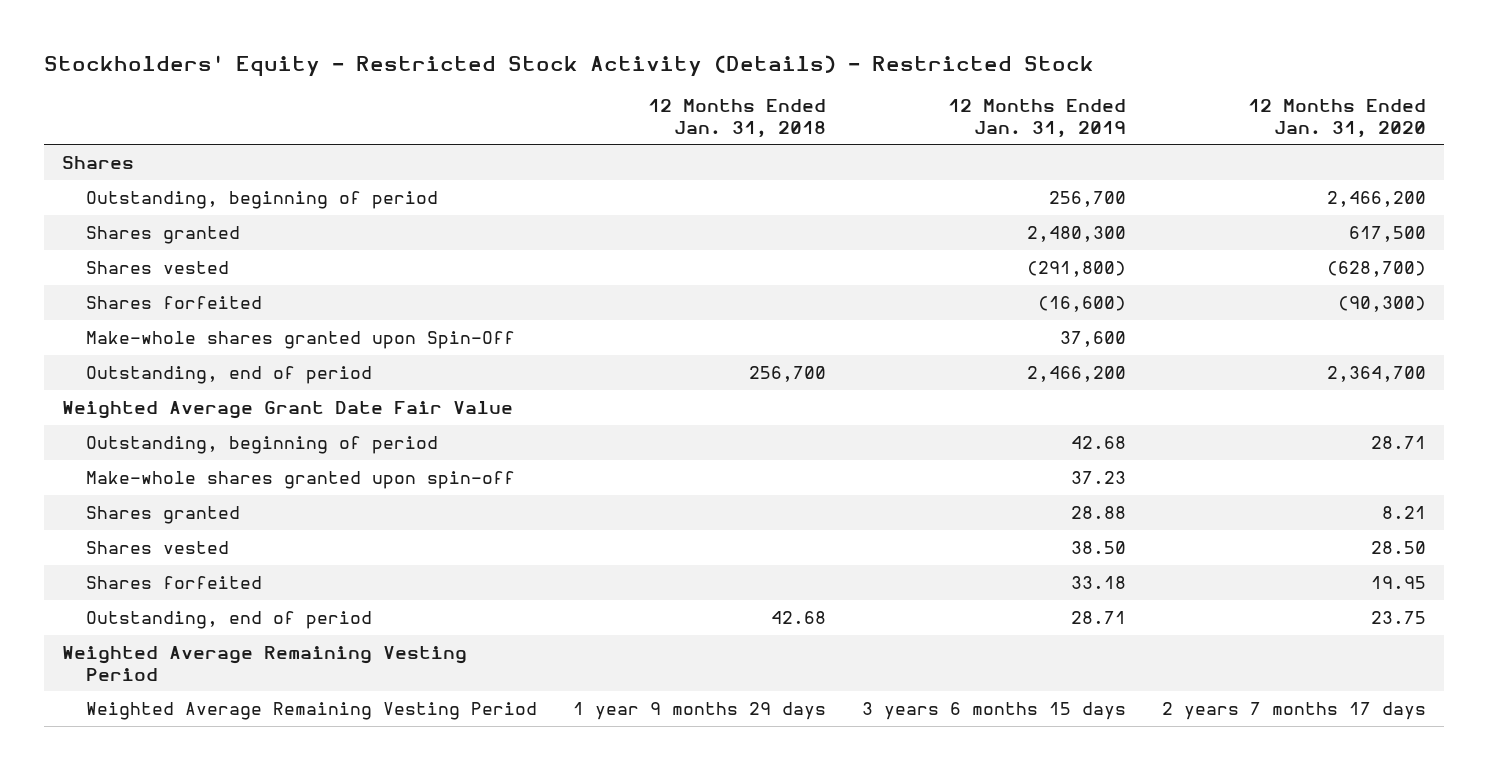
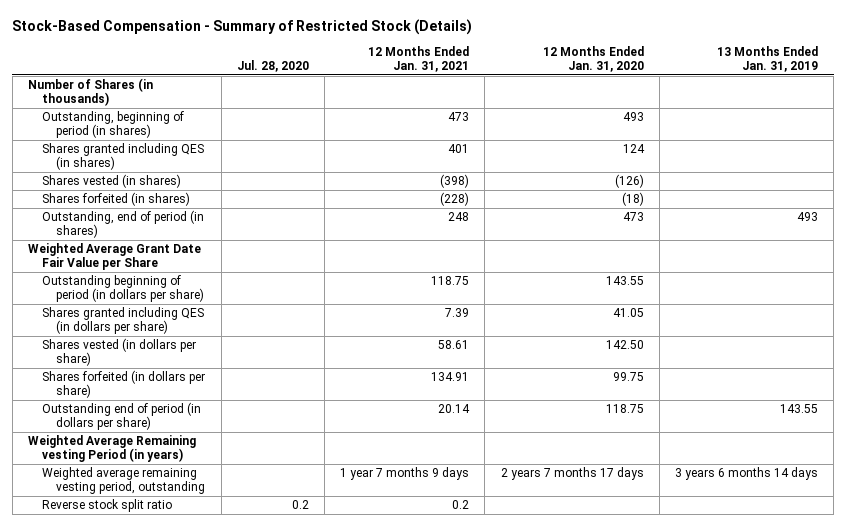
- Stockholders' Equity - Restricted Stock Activity (Details) - Restricted Stock
+ Stock-Based Compensation - Summary of Restricted Stock (Details)
- | 12 Months Ended Jan. 31, 2018 | 12 Months Ended Jan. 31, 2019 | 12 Months Ended Jan. 31, 2020
+ | Jul. 28, 2020 | 12 Months Ended Jan. 31, 2021 | 12 Months Ended Jan. 31, 2020 | 13 Months Ended Jan. 31, 2019
- Shares
- Outstanding, beginning of period | | 256,700 | 2,466,200
- Shares granted | | 2,480,300 | 617,500
- Shares vested | | (291,800) | (628,700)
- Shares forfeited | | (16,600) | (90,300)
- Make-whole shares granted upon Spin-Off | | 37,600 |
- Outstanding, end of period | 256,700 | 2,466,200 | 2,364,700
- Weighted Average Grant Date Fair Value
- Outstanding, beginning of period | | 42.68 | 28.71
- Make-whole shares granted upon spin-off | | 37.23 |
- Shares granted | | 28.88 | 8.21
- Shares vested | | 38.50 | 28.50
- Shares forfeited | | 33.18 | 19.95
- Outstanding, end of period | 42.68 | 28.71 | 23.75
- Weighted Average Remaining Vesting Period
- Weighted Average Remaining Vesting Period | 1 year 9 months 29 days | 3 years 6 months 15 days | 2 years 7 months 17 days
+ Number of Shares (in thousands)
+ Outstanding, beginning of period (in shares) | | 473 | 493 |
+ Shares granted including QES (in shares) | | 401 | 124 |
+ Shares vested (in shares) | | (398) | (126) |
+ Shares forfeited (in shares) | | (228) | (18) |
+ Outstanding, end of period (in shares) | | 248 | 473 | 493
+ Weighted Average Grant Date Fair Value per Share
+ Outstanding beginning of period (in dollars per share) | | 118.75 | 143.55 |
+ Shares granted including QES (in dollars per share) | | 7.39 | 41.05 |
+ Shares vested (in dollars per share) | | 58.61 | 142.50 |
+ Shares forfeited (in dollars per share) | | 134.91 | 99.75 |
+ Outstanding end of period (in dollars per share) | | 20.14 | 118.75 | 143.55
+ Weighted Average Remaining vesting Period (in years)
+ Weighted average remaining vesting period, outstanding | | 1 year 7 months 9 days | 2 years 7 months 17 days | 3 years 6 months 14 days
+ Reverse stock split ratio | 0.2 | 0.2 | |

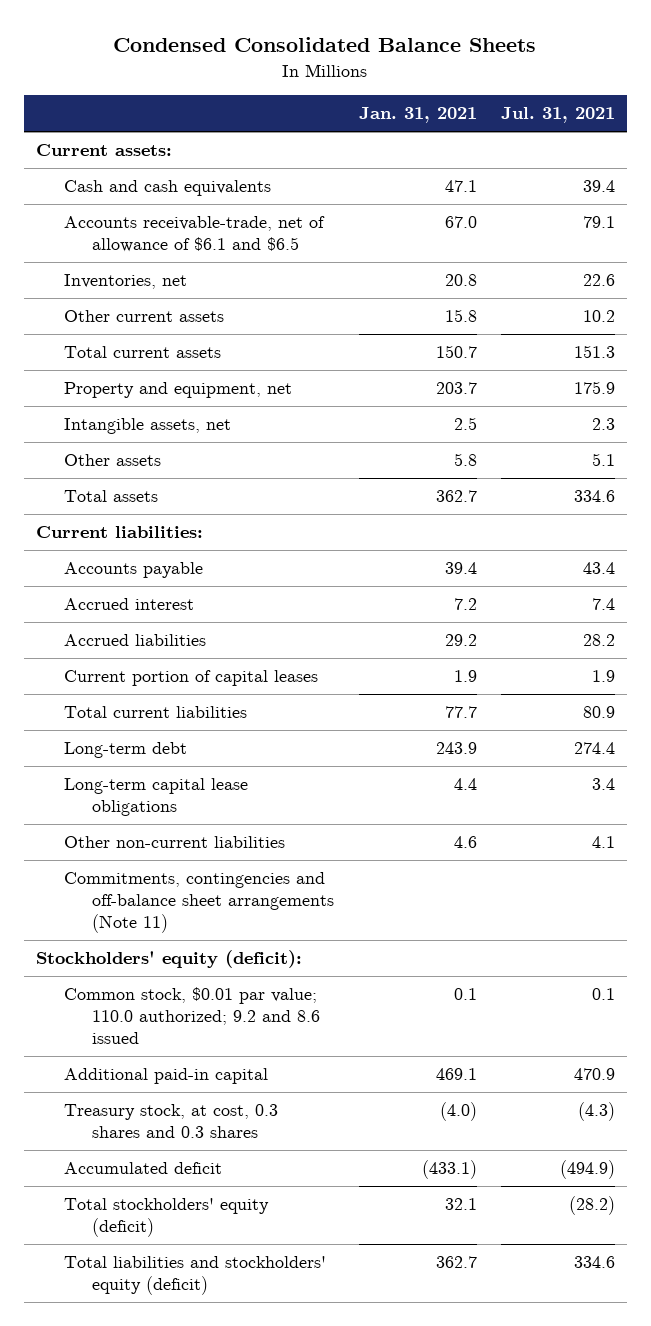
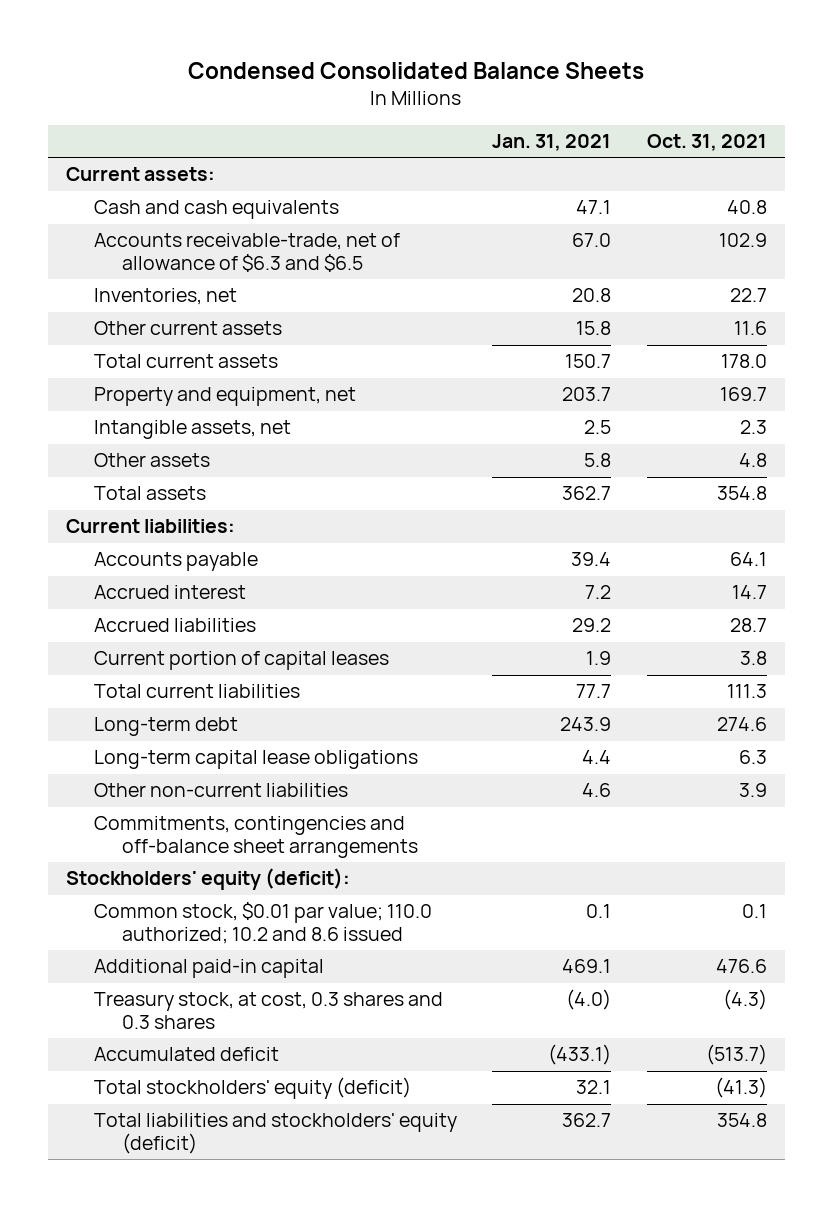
- | Jan. 31, 2021 | Jul. 31, 2021
+ | Jan. 31, 2021 | Oct. 31, 2021
- Accounts receivable-trade, net of allowance of $6.1 and $6.5 | 67.0 | 79.1
+ Accounts receivable-trade, net of allowance of $6.3 and $6.5 | 67.0 | 102.9
- Commitments, contingencies and off-balance sheet arrangements (Note 11)
+ Commitments, contingencies and off-balance sheet arrangements
- Common stock, $0.01 par value; 110.0 authorized; 9.2 and 8.6 issued | 0.1 | 0.1
+ Common stock, $0.01 par value; 110.0 authorized; 10.2 and 8.6 issued | 0.1 | 0.1

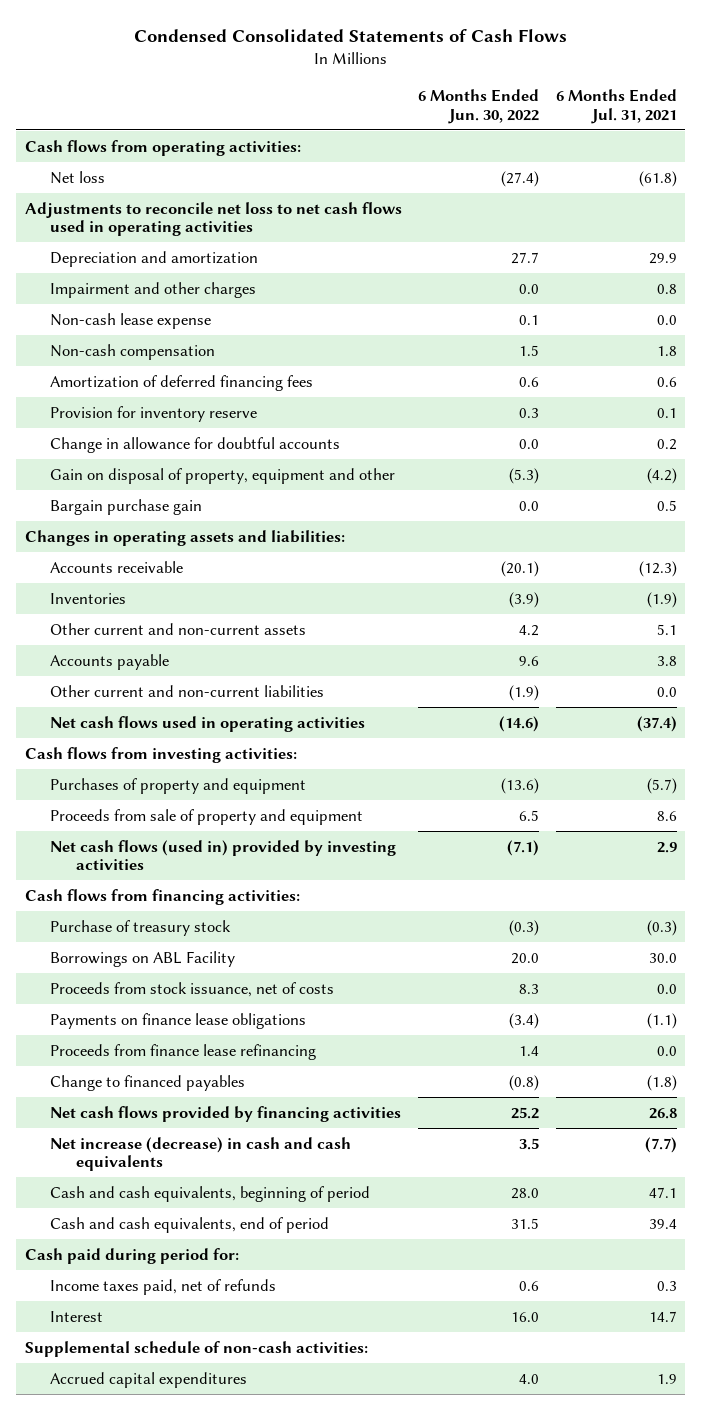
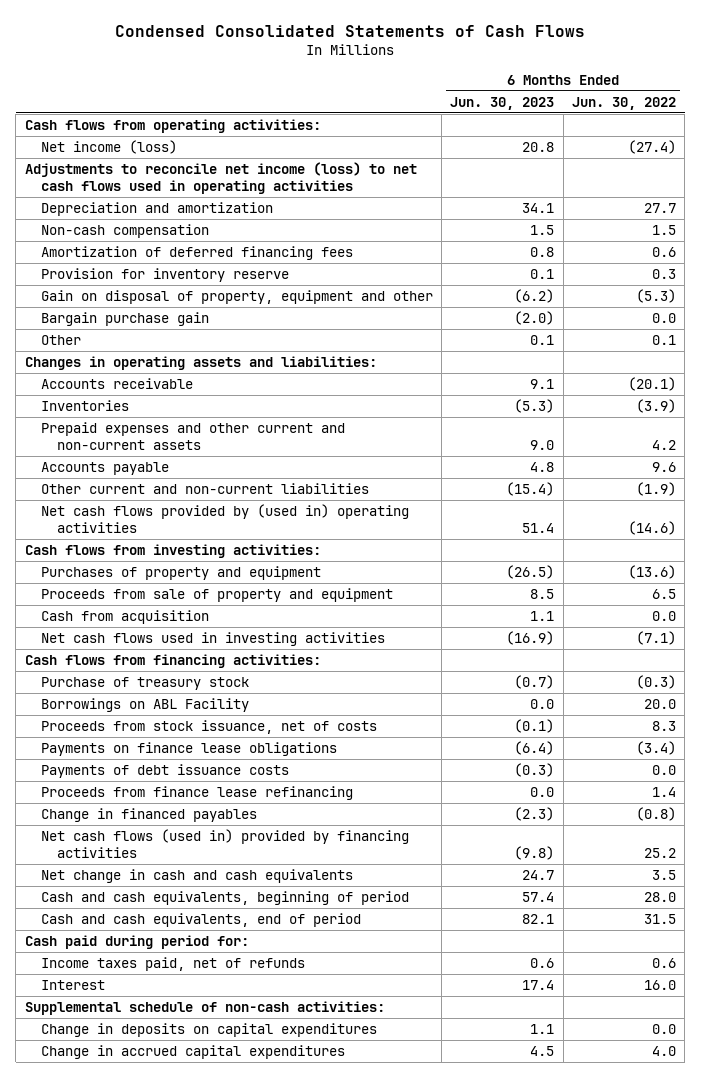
- | 6 Months Ended Jun. 30, 2022 | 6 Months Ended Jul. 31, 2021
+ | 6 Months Ended Jun. 30, 2023 | 6 Months Ended Jun. 30, 2022
- Net loss | (27.4) | (61.8)
- Adjustments to reconcile net loss to net cash flows used in operating activities
+ Net income (loss) | 20.8 | (27.4)
+ Adjustments to reconcile net income (loss) to net cash flows used in operating activities
- Impairment and other charges | 0.0 | 0.8
- Non-cash lease expense | 0.1 | 0.0
- Change in allowance for doubtful accounts | 0.0 | 0.2
+ Other | 0.1 | 0.1
- Other current and non-current assets | 4.2 | 5.1
+ Prepaid expenses and other current and non-current assets | 9.0 | 4.2
- Net cash flows used in operating activities | (14.6) | (37.4)
+ Net cash flows provided by (used in) operating activities | 51.4 | (14.6)
- Net cash flows (used in) provided by investing activities | (7.1) | 2.9
+ Cash from acquisition | 1.1 | 0.0
+ Net cash flows used in investing activities | (16.9) | (7.1)
+ Payments of debt issuance costs | (0.3) | 0.0
- Change to financed payables | (0.8) | (1.8)
- Net cash flows provided by financing activities | 25.2 | 26.8
- Net increase (decrease) in cash and cash equivalents | 3.5 | (7.7)
+ Change in financed payables | (2.3) | (0.8)
+ Net cash flows (used in) provided by financing activities | (9.8) | 25.2
+ Net change in cash and cash equivalents | 24.7 | 3.5
- Accrued capital expenditures | 4.0 | 1.9
+ Change in deposits on capital expenditures | 1.1 | 0.0
+ Change in accrued capital expenditures | 4.5 | 4.0

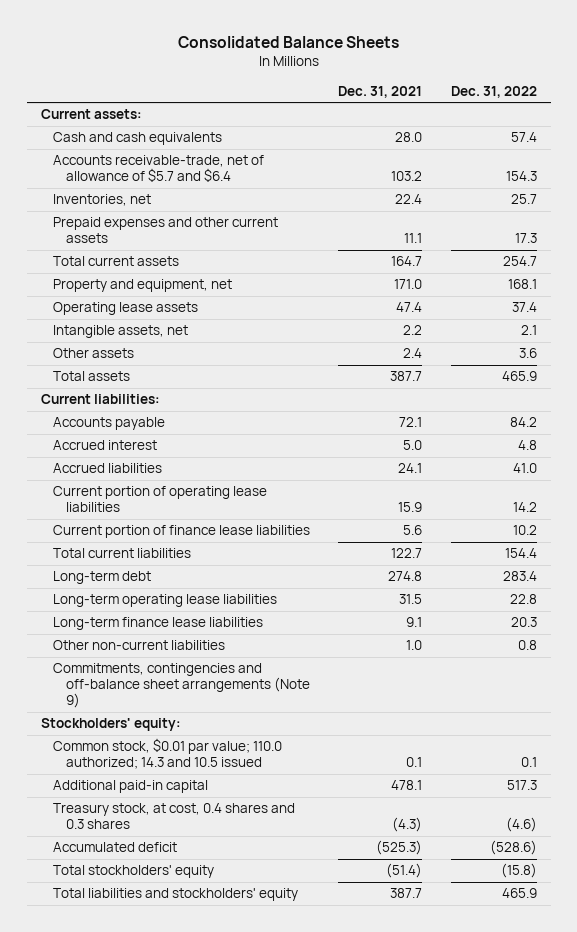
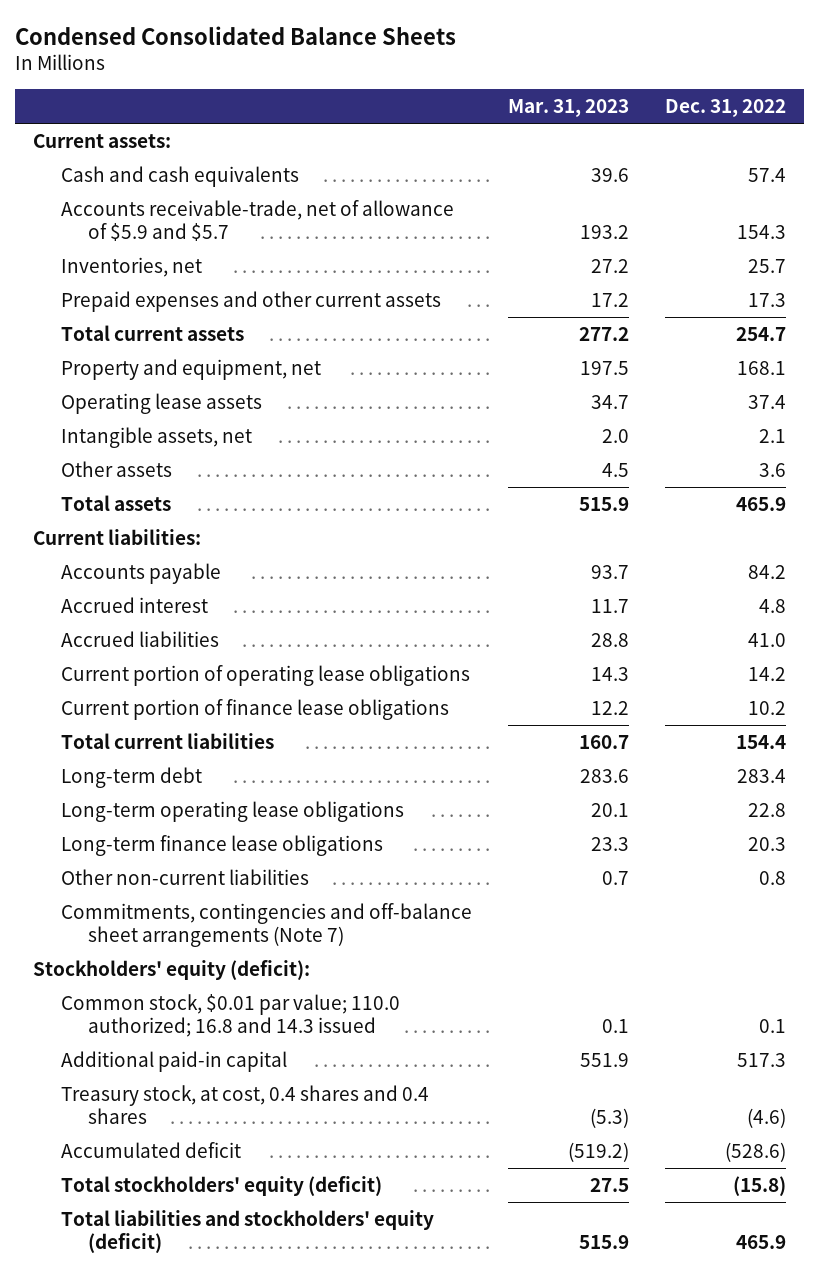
- Consolidated Balance Sheets
+ Condensed Consolidated Balance Sheets
- | Dec. 31, 2021 | Dec. 31, 2022
+ | Mar. 31, 2023 | Dec. 31, 2022
- Accounts receivable-trade, net of allowance of $5.7 and $6.4 | 103.2 | 154.3
+ Accounts receivable-trade, net of allowance of $5.9 and $5.7 | 193.2 | 154.3
- Current portion of operating lease liabilities | 15.9 | 14.2
- Current portion of finance lease liabilities | 5.6 | 10.2
+ Current portion of operating lease obligations | 14.3 | 14.2
+ Current portion of finance lease obligations | 12.2 | 10.2
- Long-term operating lease liabilities | 31.5 | 22.8
- Long-term finance lease liabilities | 9.1 | 20.3
+ Long-term operating lease obligations | 20.1 | 22.8
+ Long-term finance lease obligations | 23.3 | 20.3
- Commitments, contingencies and off-balance sheet arrangements (Note 9)
- Stockholders' equity:
- Common stock, $0.01 par value; 110.0 authorized; 14.3 and 10.5 issued | 0.1 | 0.1
+ Commitments, contingencies and off-balance sheet arrangements (Note 7)
+ Stockholders' equity (deficit):
+ Common stock, $0.01 par value; 110.0 authorized; 16.8 and 14.3 issued | 0.1 | 0.1
- Treasury stock, at cost, 0.4 shares and 0.3 shares | (4.3) | (4.6)
+ Treasury stock, at cost, 0.4 shares and 0.4 shares | (5.3) | (4.6)
- Total stockholders' equity | (51.4) | (15.8)
- Total liabilities and stockholders' equity | 387.7 | 465.9
+ Total stockholders' equity (deficit) | 27.5 | (15.8)
+ Total liabilities and stockholders' equity (deficit) | 515.9 | 465.9

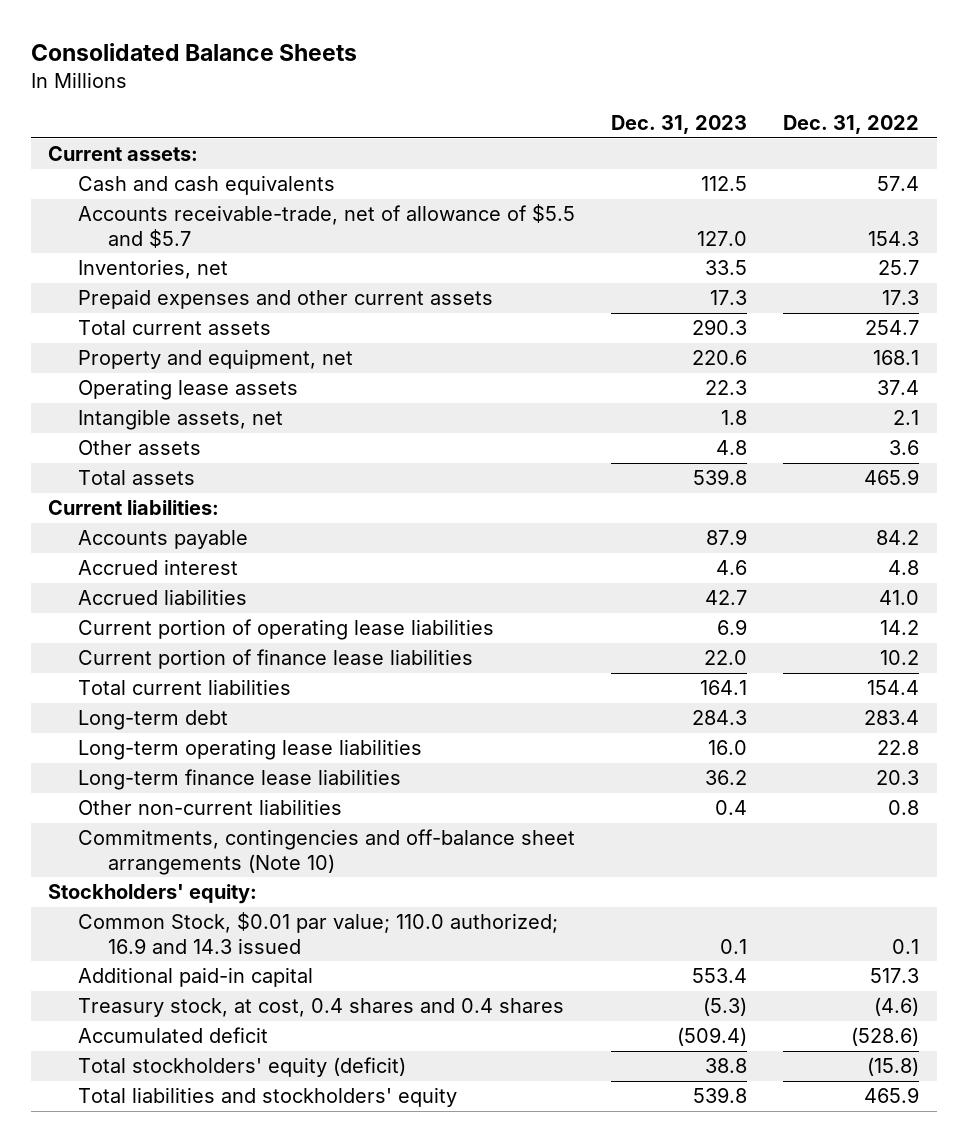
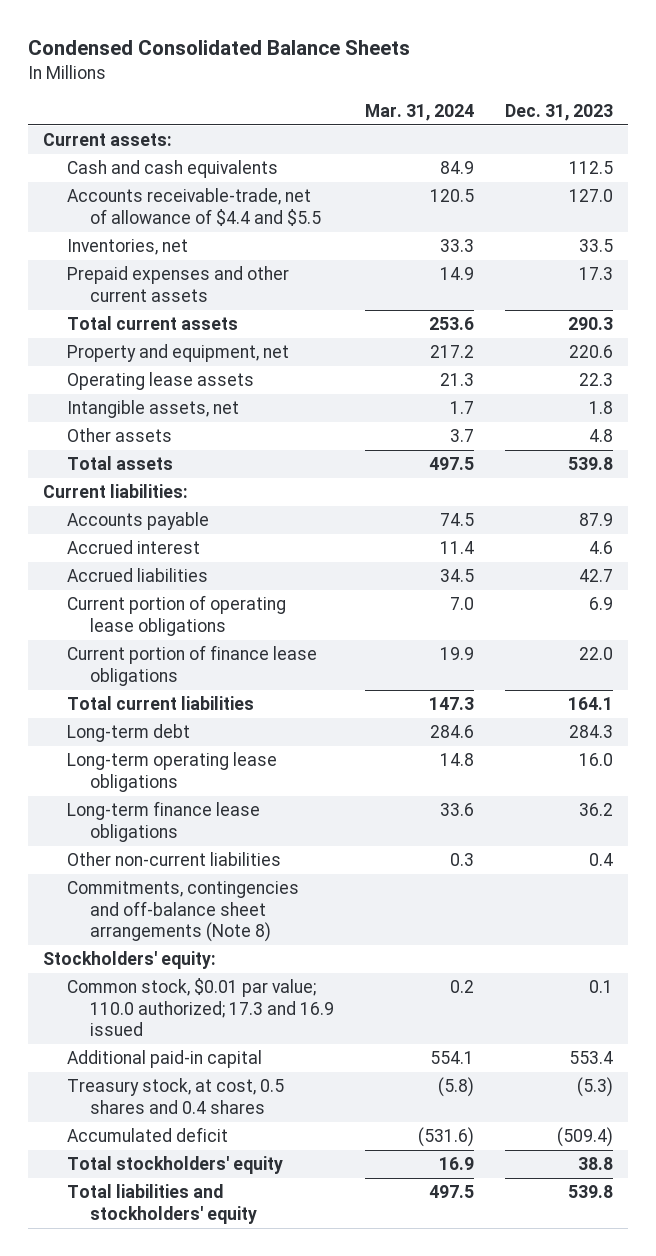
- Consolidated Balance Sheets
+ Condensed Consolidated Balance Sheets
- | Dec. 31, 2023 | Dec. 31, 2022
+ | Mar. 31, 2024 | Dec. 31, 2023
- Accounts receivable-trade, net of allowance of $5.5 and $5.7 | 127.0 | 154.3
+ Accounts receivable-trade, net of allowance of $4.4 and $5.5 | 120.5 | 127.0
- Current portion of operating lease liabilities | 6.9 | 14.2
- Current portion of finance lease liabilities | 22.0 | 10.2
+ Current portion of operating lease obligations | 7.0 | 6.9
+ Current portion of finance lease obligations | 19.9 | 22.0
- Long-term operating lease liabilities | 16.0 | 22.8
- Long-term finance lease liabilities | 36.2 | 20.3
+ Long-term operating lease obligations | 14.8 | 16.0
+ Long-term finance lease obligations | 33.6 | 36.2
- Commitments, contingencies and off-balance sheet arrangements (Note 10)
+ Commitments, contingencies and off-balance sheet arrangements (Note 8)
- Common Stock, $0.01 par value; 110.0 authorized; 16.9 and 14.3 issued | 0.1 | 0.1
+ Common stock, $0.01 par value; 110.0 authorized; 17.3 and 16.9 issued | 0.2 | 0.1
- Treasury stock, at cost, 0.4 shares and 0.4 shares | (5.3) | (4.6)
+ Treasury stock, at cost, 0.5 shares and 0.4 shares | (5.8) | (5.3)
- Total stockholders' equity (deficit) | 38.8 | (15.8)
+ Total stockholders' equity | 16.9 | 38.8

